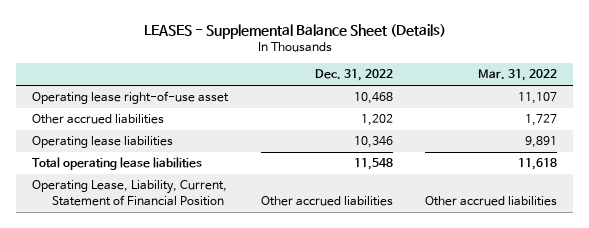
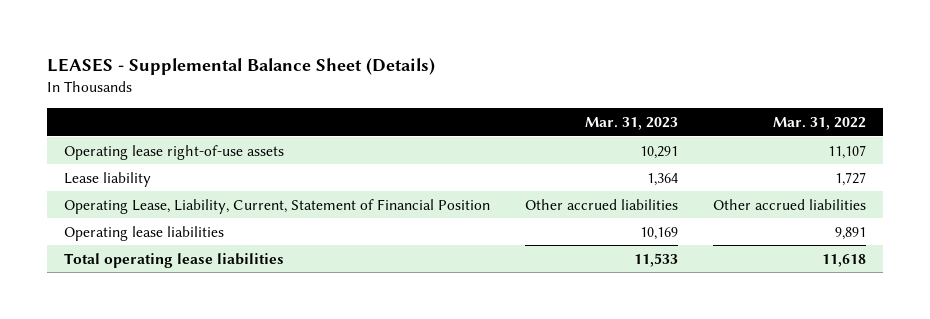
- | Dec. 31, 2022 | Mar. 31, 2022
+ | Mar. 31, 2023 | Mar. 31, 2022
- Operating lease right-of-use asset | 10,468 | 11,107
- Other accrued liabilities | 1,202 | 1,727
+ Operating lease right-of-use assets | 10,291 | 11,107
+ Lease liability | 1,364 | 1,727
moved up: Operating Lease, Liability, Current, Statement of Financial Position | Other accrued liabilities | Other accrued liabilities

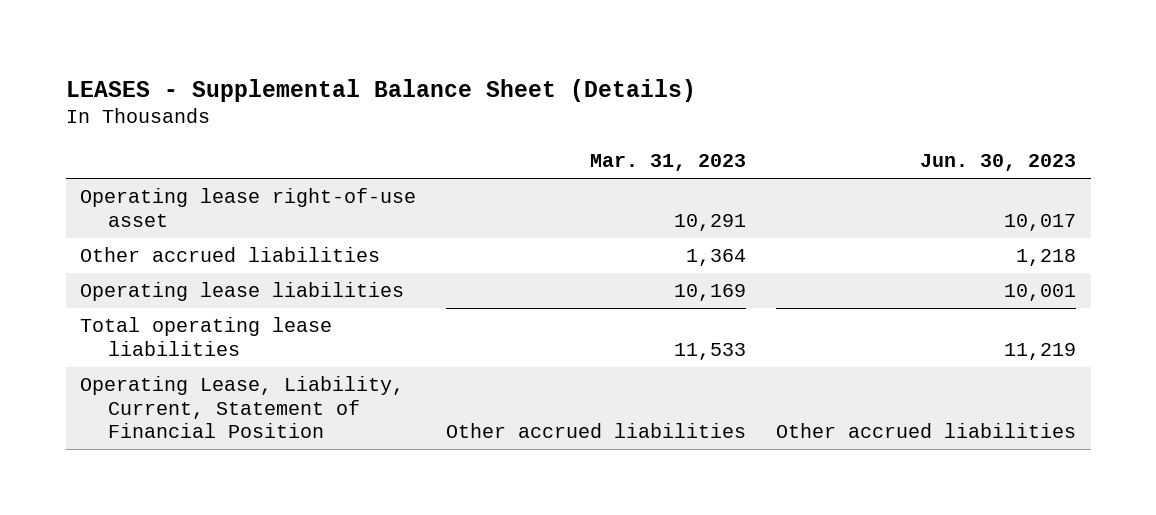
- | Mar. 31, 2023 | Mar. 31, 2022
+ | Mar. 31, 2023 | Jun. 30, 2023
- Operating lease right-of-use assets | 10,291 | 11,107
- Lease liability | 1,364 | 1,727
+ Operating lease right-of-use asset | 10,291 | 10,017
+ Other accrued liabilities | 1,364 | 1,218
moved down: Operating Lease, Liability, Current, Statement of Financial Position | Other accrued liabilities | Other accrued liabilities

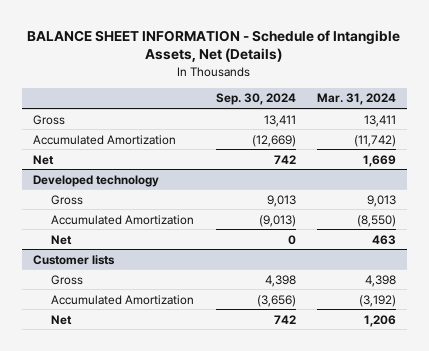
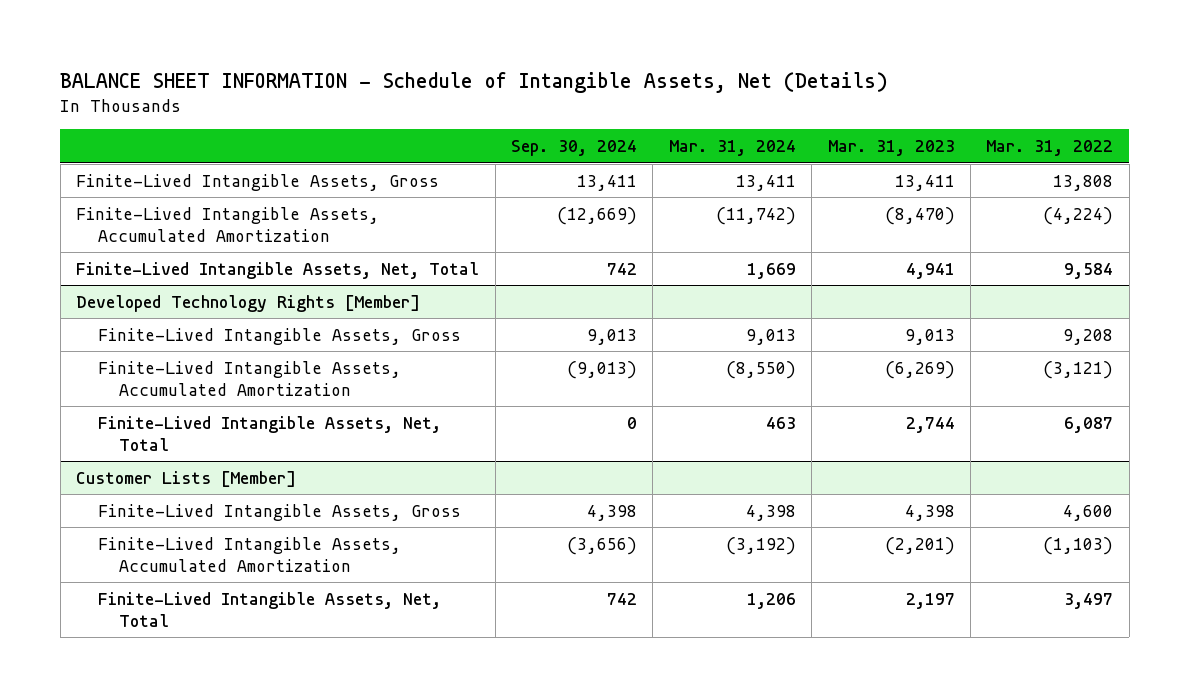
- | Sep. 30, 2024 | Mar. 31, 2024
+ | Sep. 30, 2024 | Mar. 31, 2024 | Mar. 31, 2023 | Mar. 31, 2022
- Gross | 13,411 | 13,411
- Accumulated Amortization | (12,669) | (11,742)
- Net | 742 | 1,669
- Developed technology
- Gross | 9,013 | 9,013
- Accumulated Amortization | (9,013) | (8,550)
- Net | 0 | 463
- Customer lists
- Gross | 4,398 | 4,398
- Accumulated Amortization | (3,656) | (3,192)
- Net | 742 | 1,206
+ Finite-Lived Intangible Assets, Gross | 13,411 | 13,411 | 13,411 | 13,808
+ Finite-Lived Intangible Assets, Accumulated Amortization | (12,669) | (11,742) | (8,470) | (4,224)
+ Finite-Lived Intangible Assets, Net, Total | 742 | 1,669 | 4,941 | 9,584
+ Developed Technology Rights [Member]
+ Finite-Lived Intangible Assets, Gross | 9,013 | 9,013 | 9,013 | 9,208
+ Finite-Lived Intangible Assets, Accumulated Amortization | (9,013) | (8,550) | (6,269) | (3,121)
+ Finite-Lived Intangible Assets, Net, Total | 0 | 463 | 2,744 | 6,087
+ Customer Lists [Member]
+ Finite-Lived Intangible Assets, Gross | 4,398 | 4,398 | 4,398 | 4,600
+ Finite-Lived Intangible Assets, Accumulated Amortization | (3,656) | (3,192) | (2,201) | (1,103)
+ Finite-Lived Intangible Assets, Net, Total | 742 | 1,206 | 2,197 | 3,497

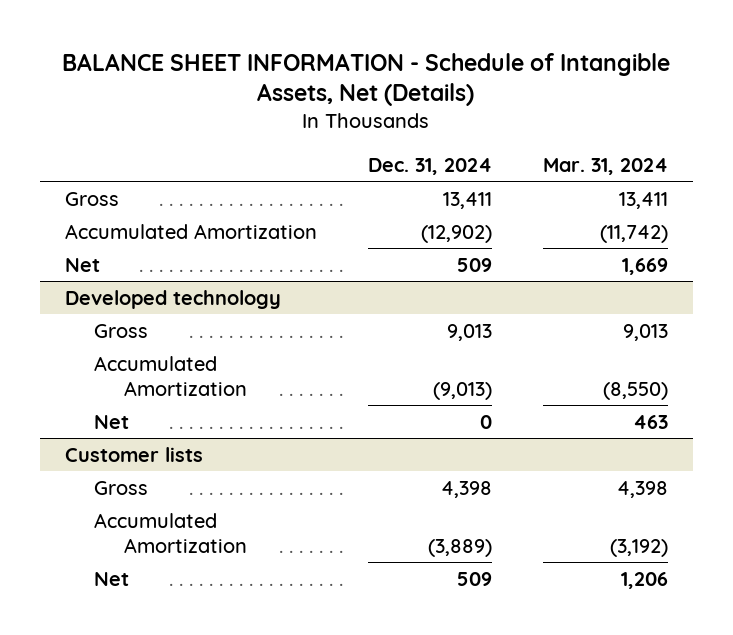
- | Sep. 30, 2024 | Mar. 31, 2024 | Mar. 31, 2023 | Mar. 31, 2022
+ | Dec. 31, 2024 | Mar. 31, 2024
- Finite-Lived Intangible Assets, Gross | 13,411 | 13,411 | 13,411 | 13,808
- Finite-Lived Intangible Assets, Accumulated Amortization | (12,669) | (11,742) | (8,470) | (4,224)
- Finite-Lived Intangible Assets, Net, Total | 742 | 1,669 | 4,941 | 9,584
- Developed Technology Rights [Member]
- Finite-Lived Intangible Assets, Gross | 9,013 | 9,013 | 9,013 | 9,208
- Finite-Lived Intangible Assets, Accumulated Amortization | (9,013) | (8,550) | (6,269) | (3,121)
- Finite-Lived Intangible Assets, Net, Total | 0 | 463 | 2,744 | 6,087
- Customer Lists [Member]
- Finite-Lived Intangible Assets, Gross | 4,398 | 4,398 | 4,398 | 4,600
- Finite-Lived Intangible Assets, Accumulated Amortization | (3,656) | (3,192) | (2,201) | (1,103)
- Finite-Lived Intangible Assets, Net, Total | 742 | 1,206 | 2,197 | 3,497
+ Gross | 13,411 | 13,411
+ Accumulated Amortization | (12,902) | (11,742)
+ Net | 509 | 1,669
+ Developed technology
+ Gross | 9,013 | 9,013
+ Accumulated Amortization | (9,013) | (8,550)
+ Net | 0 | 463
+ Customer lists
+ Gross | 4,398 | 4,398
+ Accumulated Amortization | (3,889) | (3,192)
+ Net | 509 | 1,206

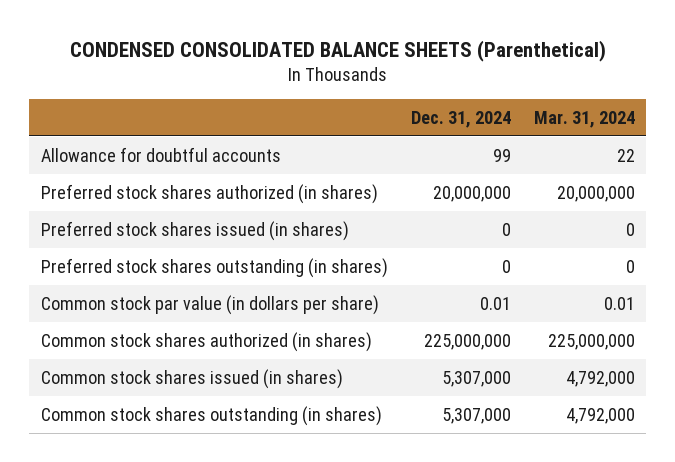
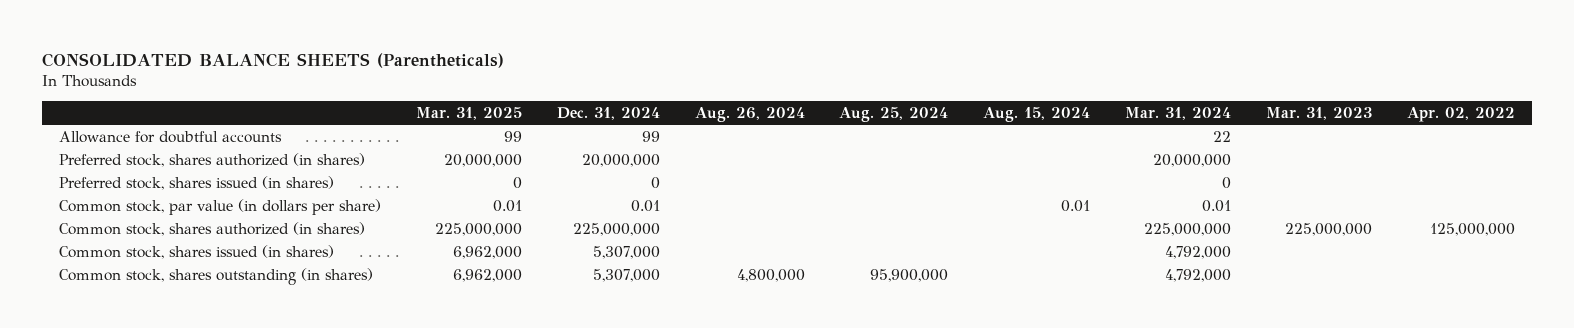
- CONDENSED CONSOLIDATED BALANCE SHEETS (Parenthetical)
+ CONSOLIDATED BALANCE SHEETS (Parentheticals)
- | Dec. 31, 2024 | Mar. 31, 2024
+ | Mar. 31, 2025 | Dec. 31, 2024 | Aug. 26, 2024 | Aug. 25, 2024 | Aug. 15, 2024 | Mar. 31, 2024 | Mar. 31, 2023 | Apr. 02, 2022
- Preferred stock shares authorized (in shares) | 20,000,000 | 20,000,000
- Preferred stock shares issued (in shares) | 0 | 0
- Preferred stock shares outstanding (in shares) | 0 | 0
- Common stock par value (in dollars per share) | 0.01 | 0.01
- Common stock shares authorized (in shares) | 225,000,000 | 225,000,000
- Common stock shares issued (in shares) | 5,307,000 | 4,792,000
- Common stock shares outstanding (in shares) | 5,307,000 | 4,792,000
+ Preferred stock, shares authorized (in shares) | 20,000,000 | 20,000,000 | | | | 20,000,000 | |
+ Preferred stock, shares issued (in shares) | 0 | 0 | | | | 0 | |
+ Common stock, par value (in dollars per share) | 0.01 | 0.01 | | | 0.01 | 0.01 | |
+ Common stock, shares authorized (in shares) | 225,000,000 | 225,000,000 | | | | 225,000,000 | 225,000,000 | 125,000,000
+ Common stock, shares issued (in shares) | 6,962,000 | 5,307,000 | | | | 4,792,000 | |
+ Common stock, shares outstanding (in shares) | 6,962,000 | 5,307,000 | 4,800,000 | 95,900,000 | | 4,792,000 | |

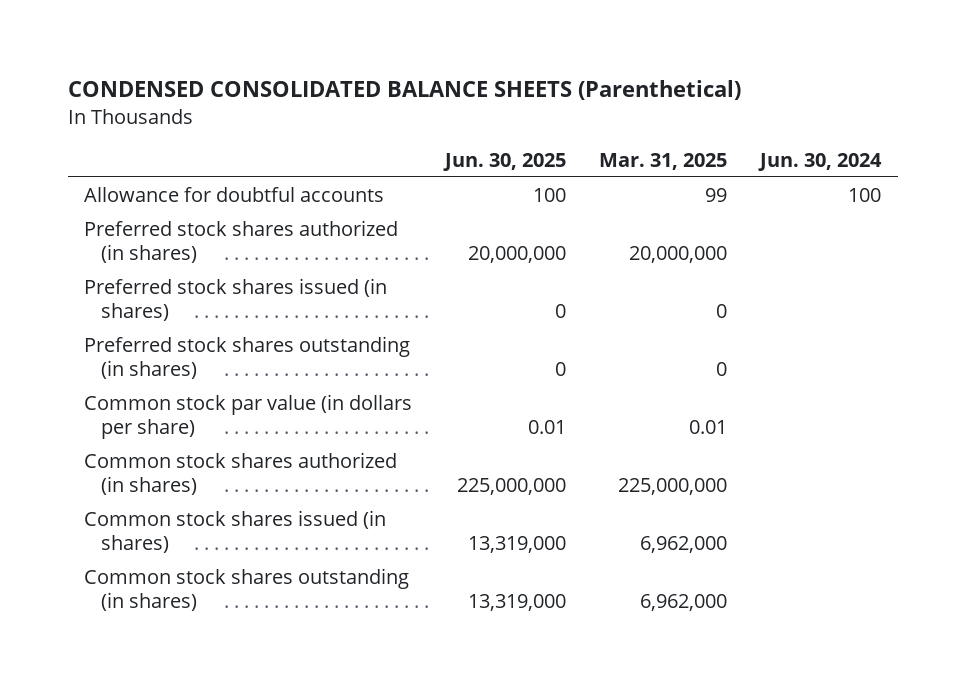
- CONSOLIDATED BALANCE SHEETS (Parentheticals)
+ CONDENSED CONSOLIDATED BALANCE SHEETS (Parenthetical)
- | Mar. 31, 2025 | Dec. 31, 2024 | Aug. 26, 2024 | Aug. 25, 2024 | Aug. 15, 2024 | Mar. 31, 2024 | Mar. 31, 2023 | Apr. 02, 2022
+ | Jun. 30, 2025 | Mar. 31, 2025 | Jun. 30, 2024
- Preferred stock, shares authorized (in shares) | 20,000,000 | 20,000,000 | | | | 20,000,000 | |
- Preferred stock, shares issued (in shares) | 0 | 0 | | | | 0 | |
- Common stock, par value (in dollars per share) | 0.01 | 0.01 | | | 0.01 | 0.01 | |
- Common stock, shares authorized (in shares) | 225,000,000 | 225,000,000 | | | | 225,000,000 | 225,000,000 | 125,000,000
- Common stock, shares issued (in shares) | 6,962,000 | 5,307,000 | | | | 4,792,000 | |
- Common stock, shares outstanding (in shares) | 6,962,000 | 5,307,000 | 4,800,000 | 95,900,000 | | 4,792,000 | |
+ Preferred stock shares authorized (in shares) | 20,000,000 | 20,000,000 |
+ Preferred stock shares issued (in shares) | 0 | 0 |
+ Preferred stock shares outstanding (in shares) | 0 | 0 |
+ Common stock par value (in dollars per share) | 0.01 | 0.01 |
+ Common stock shares authorized (in shares) | 225,000,000 | 225,000,000 |
+ Common stock shares issued (in shares) | 13,319,000 | 6,962,000 |
+ Common stock shares outstanding (in shares) | 13,319,000 | 6,962,000 |

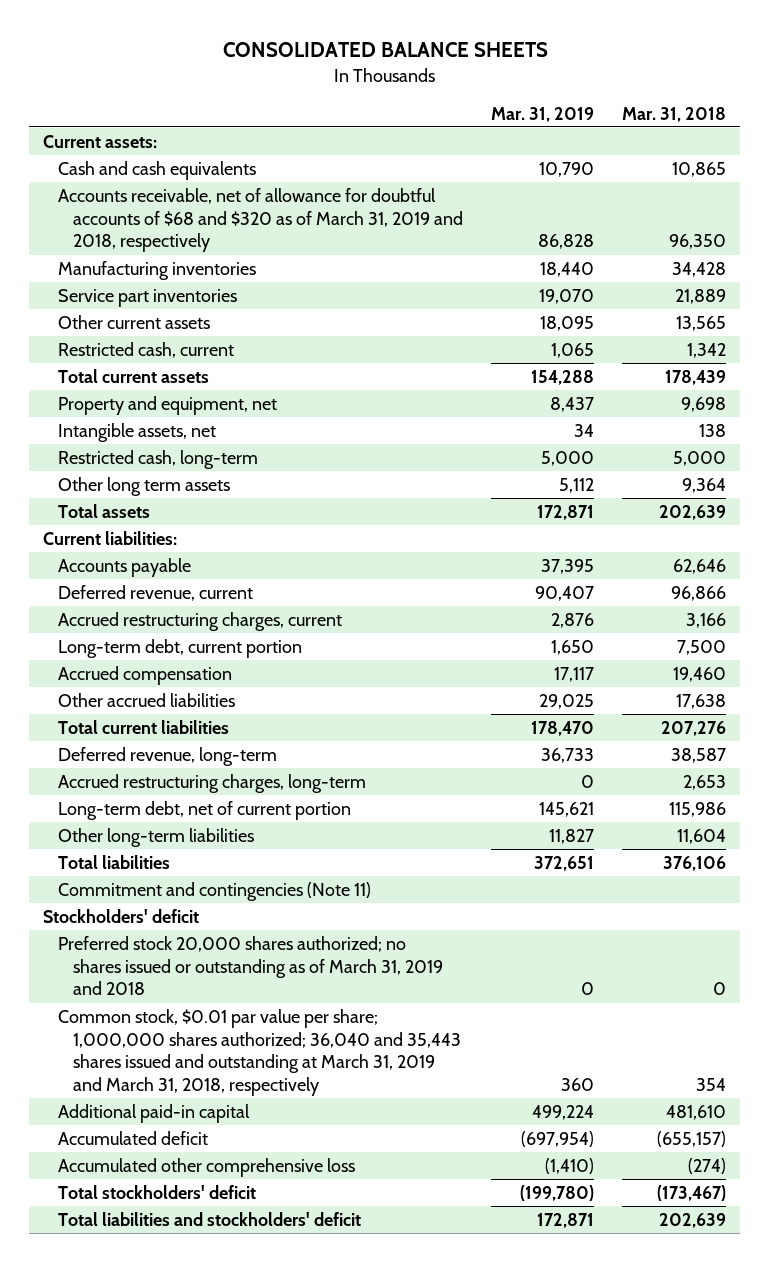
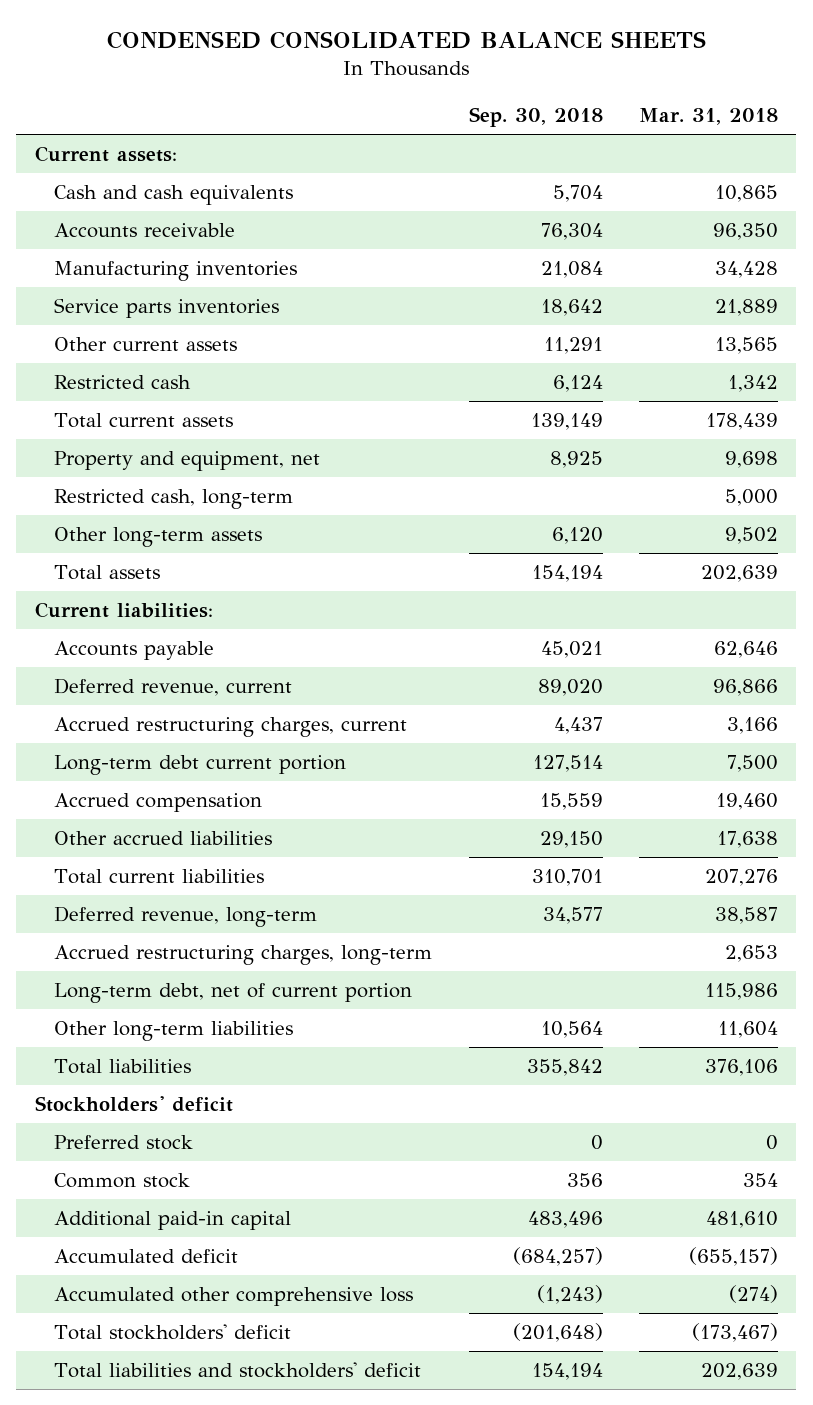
- CONSOLIDATED BALANCE SHEETS
+ CONDENSED CONSOLIDATED BALANCE SHEETS
- | Mar. 31, 2019 | Mar. 31, 2018
+ | Sep. 30, 2018 | Mar. 31, 2018
- Accounts receivable, net of allowance for doubtful accounts of $68 and $320 as of March 31, 2019 and 2018, respectively | 86,828 | 96,350
+ Accounts receivable | 76,304 | 96,350
- Service part inventories | 19,070 | 21,889
+ Service parts inventories | 18,642 | 21,889
- Restricted cash, current | 1,065 | 1,342
+ Restricted cash | 6,124 | 1,342
- Intangible assets, net | 34 | 138
- Other long term assets | 5,112 | 9,364
+ Other long-term assets | 6,120 | 9,502
- Long-term debt, current portion | 1,650 | 7,500
+ Long-term debt current portion | 127,514 | 7,500
- Commitment and contingencies (Note 11)
- Preferred stock 20,000 shares authorized; no shares issued or outstanding as of March 31, 2019 and 2018 | 0 | 0
- Common stock, $0.01 par value per share; 1,000,000 shares authorized; 36,040 and 35,443 shares issued and outstanding at March 31, 2019 and March 31, 2018, respectively | 360 | 354
+ Preferred stock | 0 | 0
+ Common stock | 356 | 354

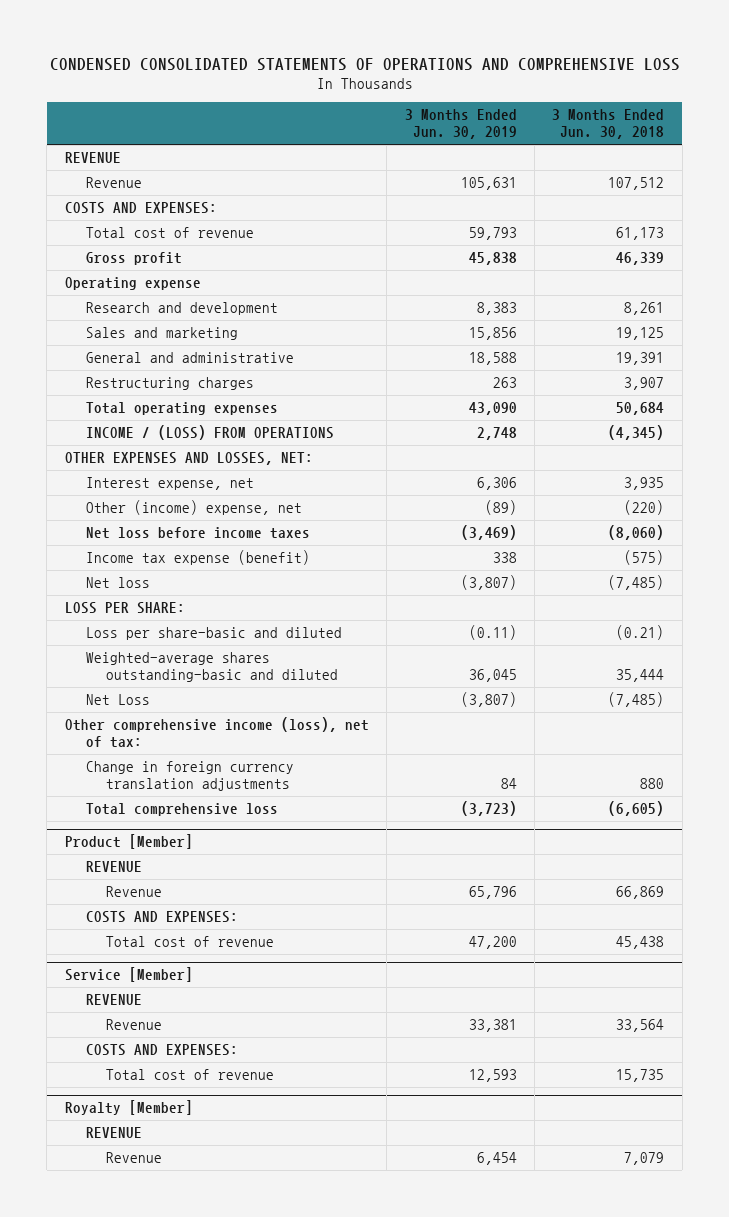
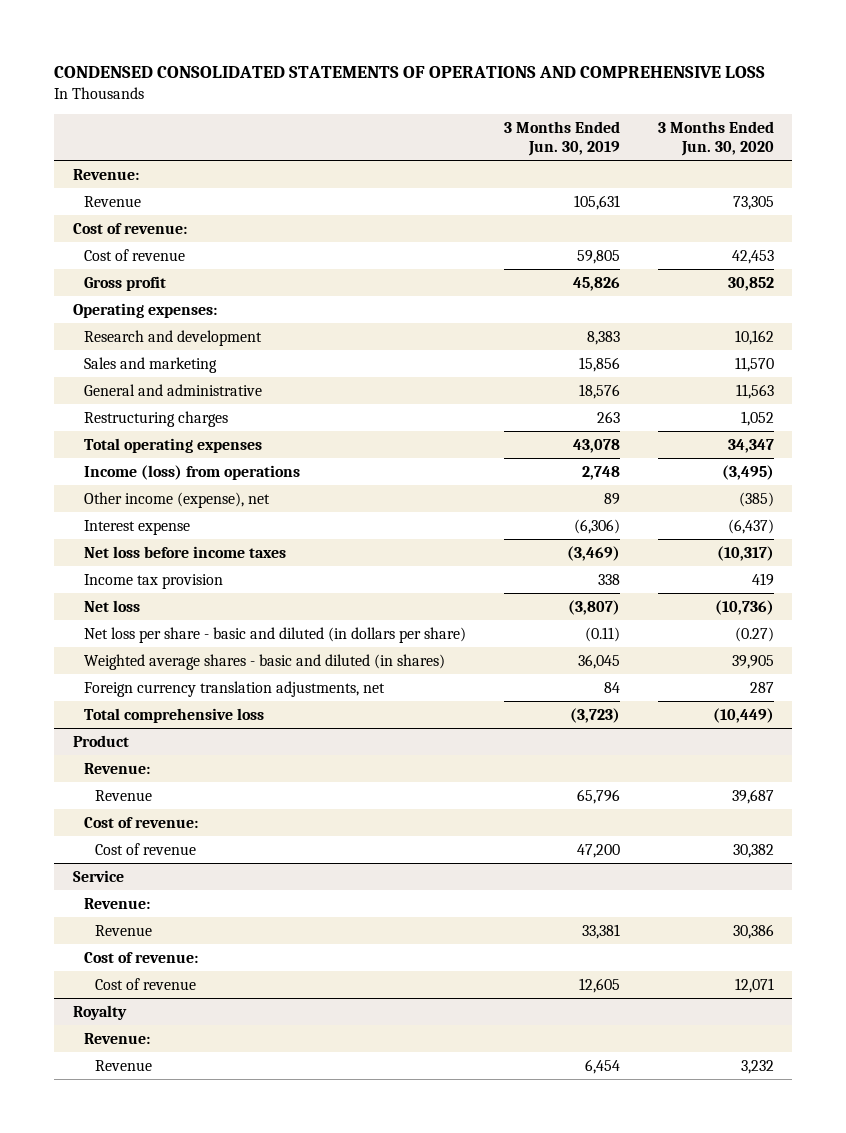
- | 3 Months Ended Jun. 30, 2019 | 3 Months Ended Jun. 30, 2018
+ | 3 Months Ended Jun. 30, 2019 | 3 Months Ended Jun. 30, 2020
- REVENUE
+ Revenue:
- COSTS AND EXPENSES:
- Total cost of revenue | 59,793 | 61,173
- Gross profit | 45,838 | 46,339
- Operating expense
+ Cost of revenue:
+ Cost of revenue | 59,805 | 42,453
+ Gross profit | 45,826 | 30,852
+ Operating expenses:
- General and administrative | 18,588 | 19,391
+ General and administrative | 18,576 | 11,563
- Total operating expenses | 43,090 | 50,684
- INCOME / (LOSS) FROM OPERATIONS | 2,748 | (4,345)
- OTHER EXPENSES AND LOSSES, NET:
- Interest expense, net | 6,306 | 3,935
- Other (income) expense, net | (89) | (220)
+ Total operating expenses | 43,078 | 34,347
+ Income (loss) from operations | 2,748 | (3,495)
+ Other income (expense), net | 89 | (385)
+ Interest expense | (6,306) | (6,437)
- Income tax expense (benefit) | 338 | (575)
+ Income tax provision | 338 | 419
- LOSS PER SHARE:
- Loss per share-basic and diluted | (0.11) | (0.21)
- Weighted-average shares outstanding-basic and diluted | 36,045 | 35,444
- Net Loss | (3,807) | (7,485)
- Other comprehensive income (loss), net of tax:
- Change in foreign currency translation adjustments | 84 | 880
+ Net loss per share - basic and diluted (in dollars per share) | (0.11) | (0.27)
+ Weighted average shares - basic and diluted (in shares) | 36,045 | 39,905
+ Foreign currency translation adjustments, net | 84 | 287
- Product [Member]
- REVENUE
+ Product
+ Revenue:
- COSTS AND EXPENSES:
- Total cost of revenue | 47,200 | 45,438
- Service [Member]
- REVENUE
+ Cost of revenue:
+ Cost of revenue | 47,200 | 30,382
+ Service
+ Revenue:
- COSTS AND EXPENSES:
- Total cost of revenue | 12,593 | 15,735
- Royalty [Member]
- REVENUE
+ Cost of revenue:
+ Cost of revenue | 12,605 | 12,071
+ Royalty
+ Revenue:

